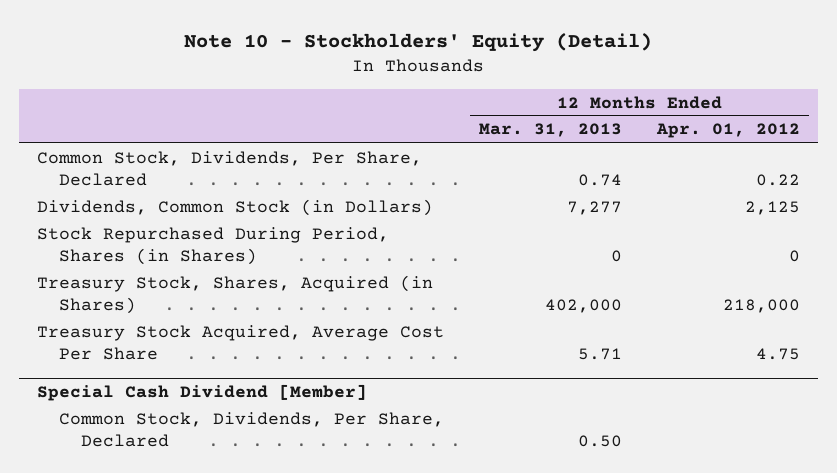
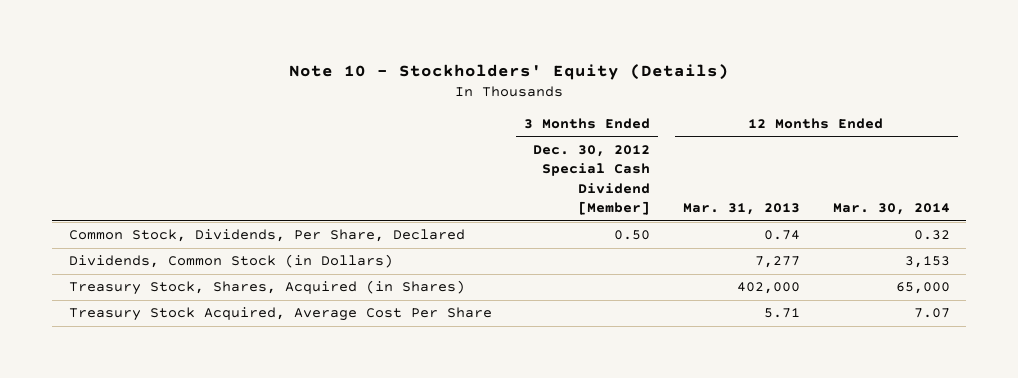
- Note 10 - Stockholders' Equity (Detail)
+ Note 10 - Stockholders' Equity (Details)
- | 12 Months Ended Mar. 31, 2013 | 12 Months Ended Apr. 01, 2012
+ | 3 Months Ended Dec. 30, 2012 Special Cash Dividend [Member] | 12 Months Ended Mar. 31, 2013 | 12 Months Ended Mar. 30, 2014
- Stock Repurchased During Period, Shares (in Shares) | 0 | 0
- Special Cash Dividend [Member]
- Common Stock, Dividends, Per Share, Declared | 0.50 |

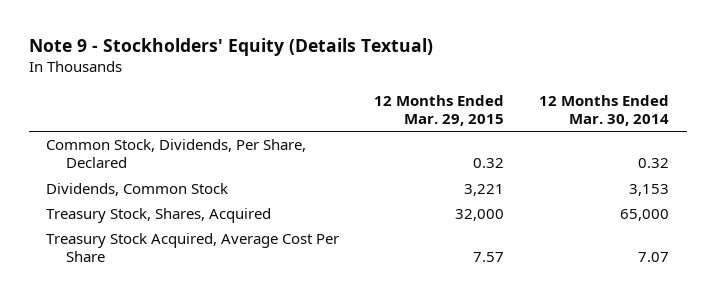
- Note 10 - Stockholders' Equity (Details)
+ Note 9 - Stockholders' Equity (Details Textual)
- | 3 Months Ended Dec. 30, 2012 Special Cash Dividend [Member] | 12 Months Ended Mar. 31, 2013 | 12 Months Ended Mar. 30, 2014
+ | 12 Months Ended Mar. 29, 2015 | 12 Months Ended Mar. 30, 2014
- Dividends, Common Stock (in Dollars) | | 7,277 | 3,153
- Treasury Stock, Shares, Acquired (in Shares) | | 402,000 | 65,000
+ Dividends, Common Stock | 3,221 | 3,153
+ Treasury Stock, Shares, Acquired | 32,000 | 65,000

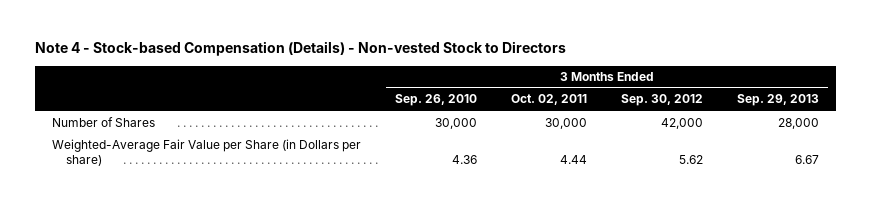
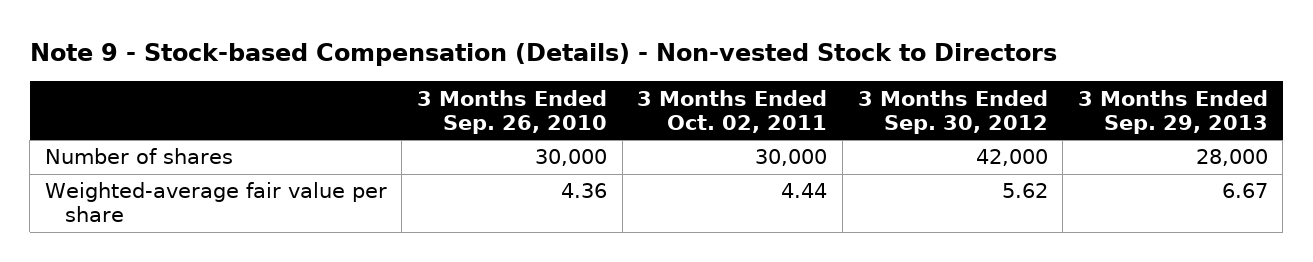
- Note 4 - Stock-based Compensation (Details) - Non-vested Stock to Directors
+ Note 9 - Stock-based Compensation (Details) - Non-vested Stock to Directors
- Number of Shares | 30,000 | 30,000 | 42,000 | 28,000
- Weighted-Average Fair Value per Share (in Dollars per share) | 4.36 | 4.44 | 5.62 | 6.67
+ Number of shares | 30,000 | 30,000 | 42,000 | 28,000
+ Weighted-average fair value per share | 4.36 | 4.44 | 5.62 | 6.67

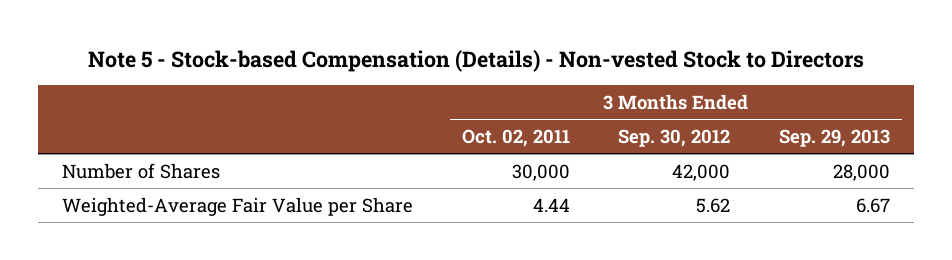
- Note 9 - Stock-based Compensation (Details) - Non-vested Stock to Directors
+ Note 5 - Stock-based Compensation (Details) - Non-vested Stock to Directors
- | 3 Months Ended Sep. 26, 2010 | 3 Months Ended Oct. 02, 2011 | 3 Months Ended Sep. 30, 2012 | 3 Months Ended Sep. 29, 2013
+ | 3 Months Ended Oct. 02, 2011 | 3 Months Ended Sep. 30, 2012 | 3 Months Ended Sep. 29, 2013
- Number of shares | 30,000 | 30,000 | 42,000 | 28,000
- Weighted-average fair value per share | 4.36 | 4.44 | 5.62 | 6.67
+ Number of Shares | 30,000 | 42,000 | 28,000
+ Weighted-Average Fair Value per Share | 4.44 | 5.62 | 6.67

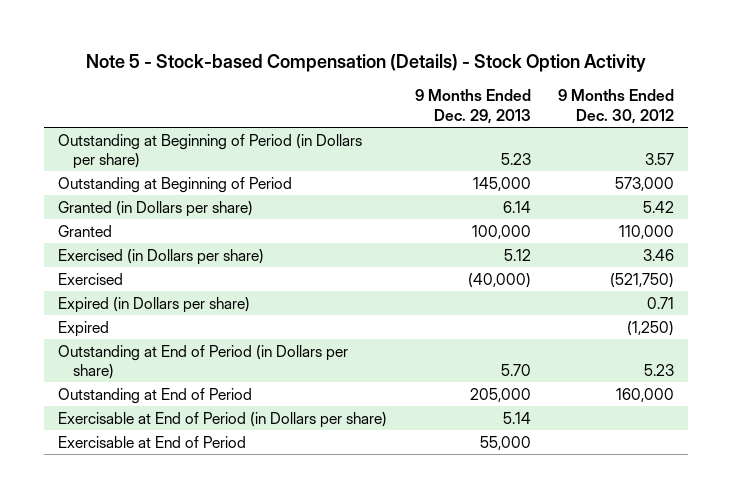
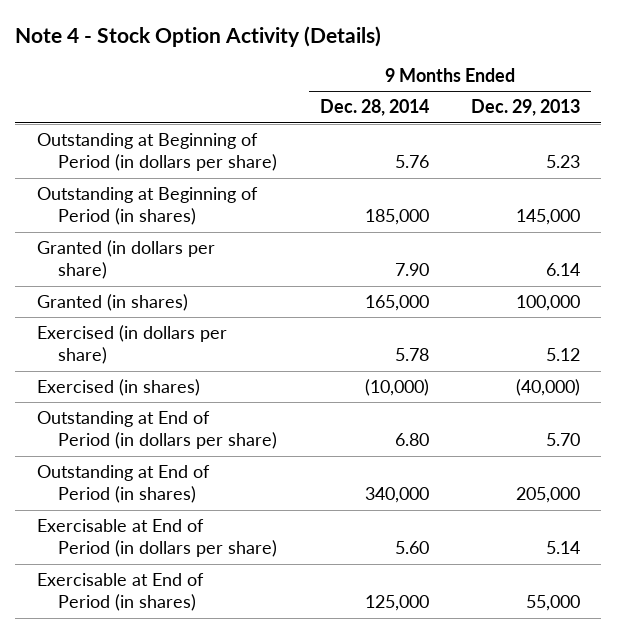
- Note 5 - Stock-based Compensation (Details) - Stock Option Activity
+ Note 4 - Stock Option Activity (Details)
- | 9 Months Ended Dec. 29, 2013 | 9 Months Ended Dec. 30, 2012
+ | 9 Months Ended Dec. 28, 2014 | 9 Months Ended Dec. 29, 2013
- Outstanding at Beginning of Period (in Dollars per share) | 5.23 | 3.57
- Outstanding at Beginning of Period | 145,000 | 573,000
- Granted (in Dollars per share) | 6.14 | 5.42
- Granted | 100,000 | 110,000
- Exercised (in Dollars per share) | 5.12 | 3.46
- Exercised | (40,000) | (521,750)
- Expired (in Dollars per share) | | 0.71
- Expired | | (1,250)
- Outstanding at End of Period (in Dollars per share) | 5.70 | 5.23
- Outstanding at End of Period | 205,000 | 160,000
- Exercisable at End of Period (in Dollars per share) | 5.14 |
- Exercisable at End of Period | 55,000 |
+ Outstanding at Beginning of Period (in dollars per share) | 5.76 | 5.23
+ Outstanding at Beginning of Period (in shares) | 185,000 | 145,000
+ Granted (in dollars per share) | 7.90 | 6.14
+ Granted (in shares) | 165,000 | 100,000
+ Exercised (in dollars per share) | 5.78 | 5.12
+ Exercised (in shares) | (10,000) | (40,000)
+ Outstanding at End of Period (in dollars per share) | 6.80 | 5.70
+ Outstanding at End of Period (in shares) | 340,000 | 205,000
+ Exercisable at End of Period (in dollars per share) | 5.60 | 5.14
+ Exercisable at End of Period (in shares) | 125,000 | 55,000

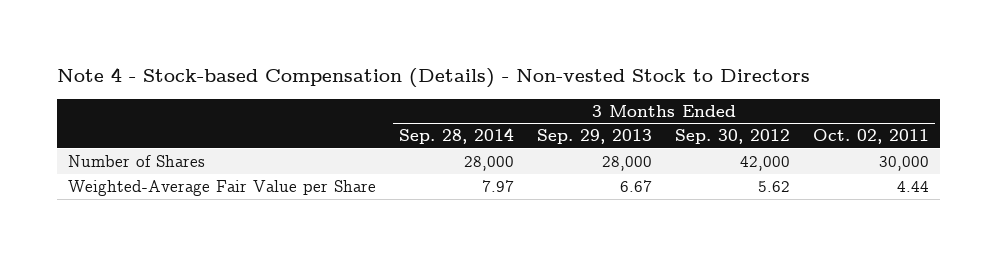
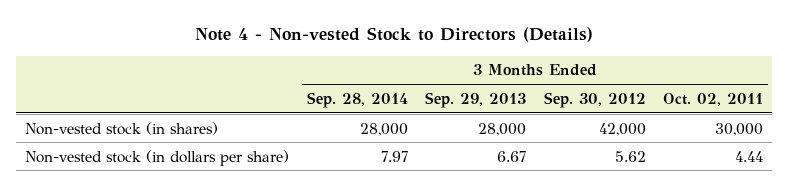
- Note 4 - Stock-based Compensation (Details) - Non-vested Stock to Directors
+ Note 4 - Non-vested Stock to Directors (Details)
- Number of Shares | 28,000 | 28,000 | 42,000 | 30,000
- Weighted-Average Fair Value per Share | 7.97 | 6.67 | 5.62 | 4.44
+ Non-vested stock (in shares) | 28,000 | 28,000 | 42,000 | 30,000
+ Non-vested stock (in dollars per share) | 7.97 | 6.67 | 5.62 | 4.44

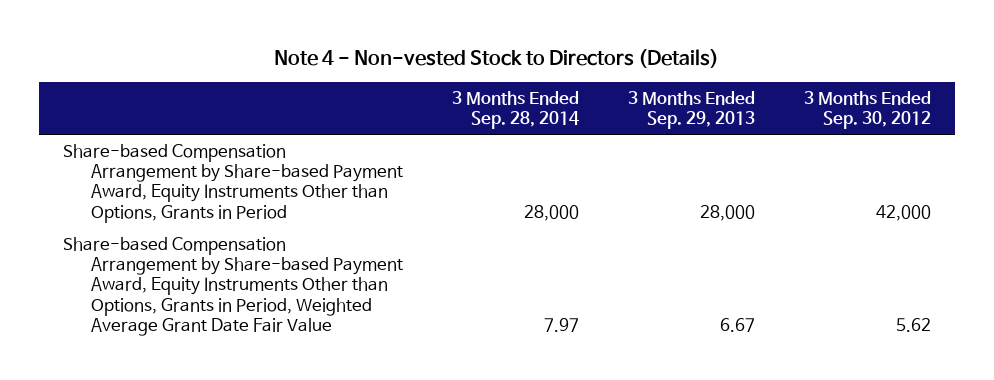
- | 3 Months Ended Sep. 28, 2014 | 3 Months Ended Sep. 29, 2013 | 3 Months Ended Sep. 30, 2012 | 3 Months Ended Oct. 02, 2011
+ | 3 Months Ended Sep. 28, 2014 | 3 Months Ended Sep. 29, 2013 | 3 Months Ended Sep. 30, 2012
- Non-vested stock (in shares) | 28,000 | 28,000 | 42,000 | 30,000
- Non-vested stock (in dollars per share) | 7.97 | 6.67 | 5.62 | 4.44
+ Share-based Compensation Arrangement by Share-based Payment Award, Equity Instruments Other than Options, Grants in Period | 28,000 | 28,000 | 42,000
+ Share-based Compensation Arrangement by Share-based Payment Award, Equity Instruments Other than Options, Grants in Period, Weighted Average Grant Date Fair Value | 7.97 | 6.67 | 5.62

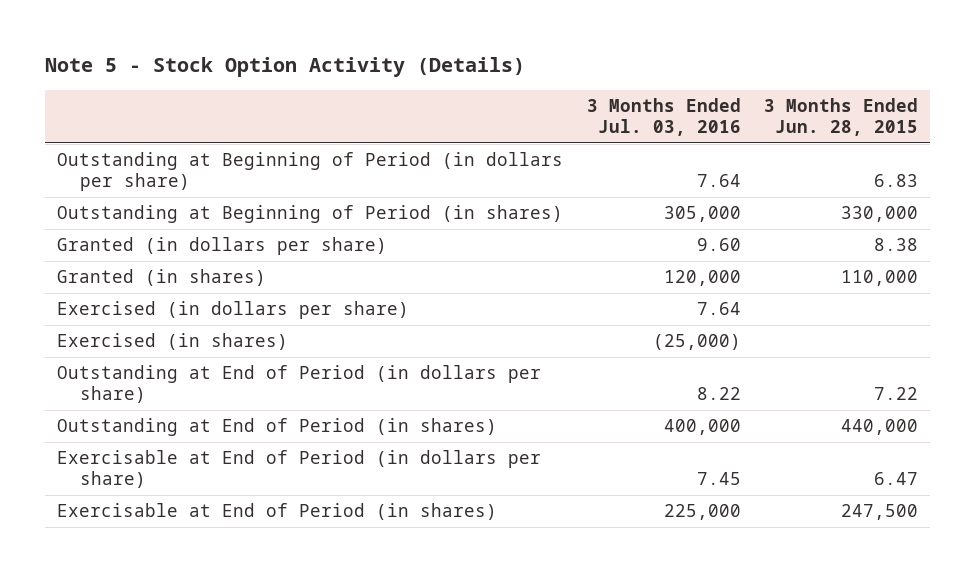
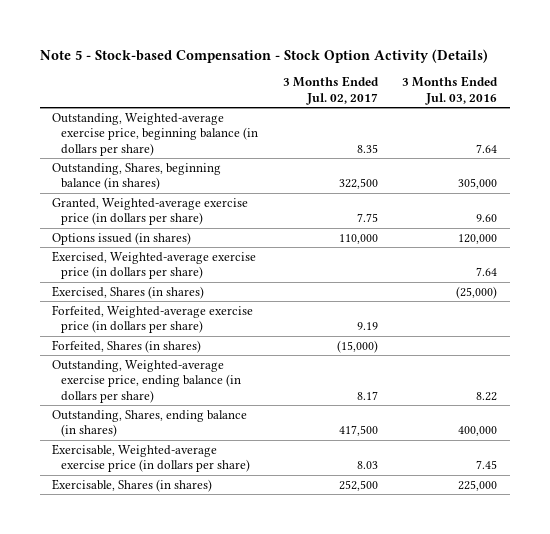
- Note 5 - Stock Option Activity (Details)
+ Note 5 - Stock-based Compensation - Stock Option Activity (Details)
- | 3 Months Ended Jul. 03, 2016 | 3 Months Ended Jun. 28, 2015
+ | 3 Months Ended Jul. 02, 2017 | 3 Months Ended Jul. 03, 2016
- Outstanding at Beginning of Period (in dollars per share) | 7.64 | 6.83
- Outstanding at Beginning of Period (in shares) | 305,000 | 330,000
- Granted (in dollars per share) | 9.60 | 8.38
- Granted (in shares) | 120,000 | 110,000
- Exercised (in dollars per share) | 7.64 |
- Exercised (in shares) | (25,000) |
- Outstanding at End of Period (in dollars per share) | 8.22 | 7.22
- Outstanding at End of Period (in shares) | 400,000 | 440,000
- Exercisable at End of Period (in dollars per share) | 7.45 | 6.47
- Exercisable at End of Period (in shares) | 225,000 | 247,500
+ Outstanding, Weighted-average exercise price, beginning balance (in dollars per share) | 8.35 | 7.64
+ Outstanding, Shares, beginning balance (in shares) | 322,500 | 305,000
+ Granted, Weighted-average exercise price (in dollars per share) | 7.75 | 9.60
+ Options issued (in shares) | 110,000 | 120,000
+ Exercised, Weighted-average exercise price (in dollars per share) | | 7.64
+ Exercised, Shares (in shares) | | (25,000)
+ Forfeited, Weighted-average exercise price (in dollars per share) | 9.19 |
+ Forfeited, Shares (in shares) | (15,000) |
+ Outstanding, Weighted-average exercise price, ending balance (in dollars per share) | 8.17 | 8.22
+ Outstanding, Shares, ending balance (in shares) | 417,500 | 400,000
+ Exercisable, Weighted-average exercise price (in dollars per share) | 8.03 | 7.45
+ Exercisable, Shares (in shares) | 252,500 | 225,000

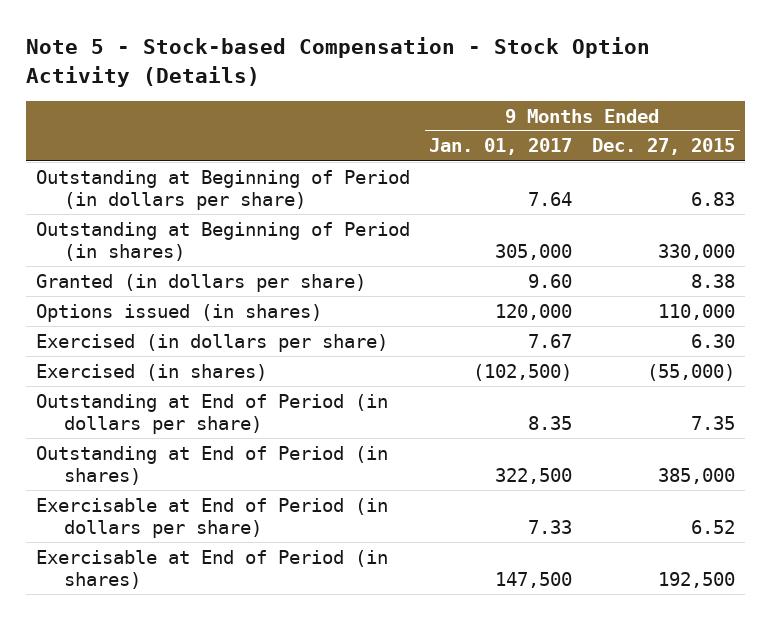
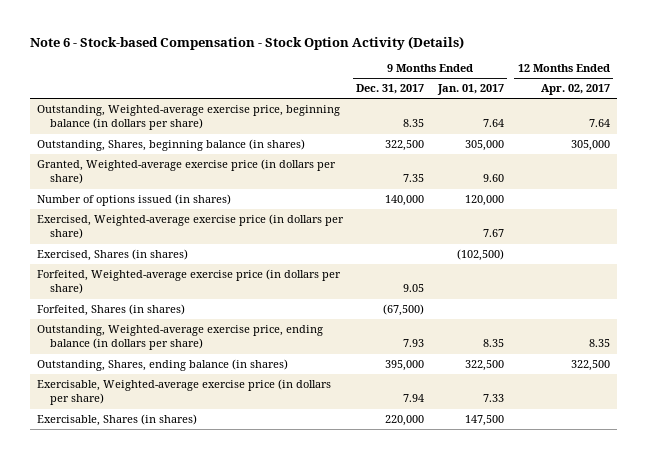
- Note 5 - Stock-based Compensation - Stock Option Activity (Details)
+ Note 6 - Stock-based Compensation - Stock Option Activity (Details)
- | 9 Months Ended Jan. 01, 2017 | 9 Months Ended Dec. 27, 2015
+ | 9 Months Ended Dec. 31, 2017 | 9 Months Ended Jan. 01, 2017 | 12 Months Ended Apr. 02, 2017
- Outstanding at Beginning of Period (in dollars per share) | 7.64 | 6.83
- Outstanding at Beginning of Period (in shares) | 305,000 | 330,000
- Granted (in dollars per share) | 9.60 | 8.38
- Options issued (in shares) | 120,000 | 110,000
- Exercised (in dollars per share) | 7.67 | 6.30
- Exercised (in shares) | (102,500) | (55,000)
- Outstanding at End of Period (in dollars per share) | 8.35 | 7.35
- Outstanding at End of Period (in shares) | 322,500 | 385,000
- Exercisable at End of Period (in dollars per share) | 7.33 | 6.52
- Exercisable at End of Period (in shares) | 147,500 | 192,500
+ Outstanding, Weighted-average exercise price, beginning balance (in dollars per share) | 8.35 | 7.64 | 7.64
+ Outstanding, Shares, beginning balance (in shares) | 322,500 | 305,000 | 305,000
+ Granted, Weighted-average exercise price (in dollars per share) | 7.35 | 9.60 |
+ Number of options issued (in shares) | 140,000 | 120,000 |
+ Exercised, Weighted-average exercise price (in dollars per share) | | 7.67 |
+ Exercised, Shares (in shares) | | (102,500) |
+ Forfeited, Weighted-average exercise price (in dollars per share) | 9.05 | |
+ Forfeited, Shares (in shares) | (67,500) | |
+ Outstanding, Weighted-average exercise price, ending balance (in dollars per share) | 7.93 | 8.35 | 8.35
+ Outstanding, Shares, ending balance (in shares) | 395,000 | 322,500 | 322,500
+ Exercisable, Weighted-average exercise price (in dollars per share) | 7.94 | 7.33 |
+ Exercisable, Shares (in shares) | 220,000 | 147,500 |

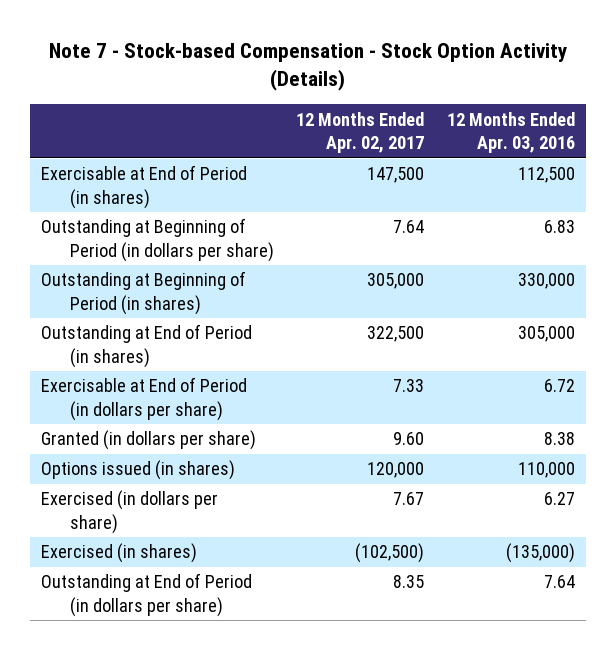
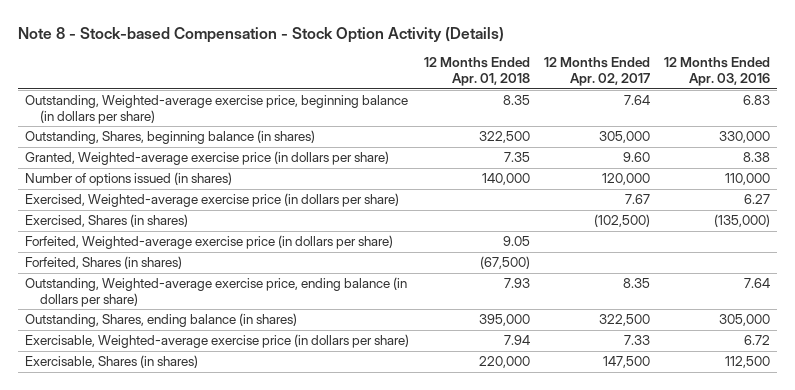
- Note 7 - Stock-based Compensation - Stock Option Activity (Details)
+ Note 8 - Stock-based Compensation - Stock Option Activity (Details)
- | 12 Months Ended Apr. 02, 2017 | 12 Months Ended Apr. 03, 2016
+ | 12 Months Ended Apr. 01, 2018 | 12 Months Ended Apr. 02, 2017 | 12 Months Ended Apr. 03, 2016
- Exercisable at End of Period (in shares) | 147,500 | 112,500
- Outstanding at Beginning of Period (in dollars per share) | 7.64 | 6.83
- Outstanding at Beginning of Period (in shares) | 305,000 | 330,000
- Outstanding at End of Period (in shares) | 322,500 | 305,000
- Exercisable at End of Period (in dollars per share) | 7.33 | 6.72
- Granted (in dollars per share) | 9.60 | 8.38
- Options issued (in shares) | 120,000 | 110,000
- Exercised (in dollars per share) | 7.67 | 6.27
- Exercised (in shares) | (102,500) | (135,000)
- Outstanding at End of Period (in dollars per share) | 8.35 | 7.64
+ Outstanding, Weighted-average exercise price, beginning balance (in dollars per share) | 8.35 | 7.64 | 6.83
+ Outstanding, Shares, beginning balance (in shares) | 322,500 | 305,000 | 330,000
+ Granted, Weighted-average exercise price (in dollars per share) | 7.35 | 9.60 | 8.38
+ Number of options issued (in shares) | 140,000 | 120,000 | 110,000
+ Exercised, Weighted-average exercise price (in dollars per share) | | 7.67 | 6.27
+ Exercised, Shares (in shares) | | (102,500) | (135,000)
+ Forfeited, Weighted-average exercise price (in dollars per share) | 9.05 | |
+ Forfeited, Shares (in shares) | (67,500) | |
+ Outstanding, Weighted-average exercise price, ending balance (in dollars per share) | 7.93 | 8.35 | 7.64
+ Outstanding, Shares, ending balance (in shares) | 395,000 | 322,500 | 305,000
+ Exercisable, Weighted-average exercise price (in dollars per share) | 7.94 | 7.33 | 6.72
+ Exercisable, Shares (in shares) | 220,000 | 147,500 | 112,500

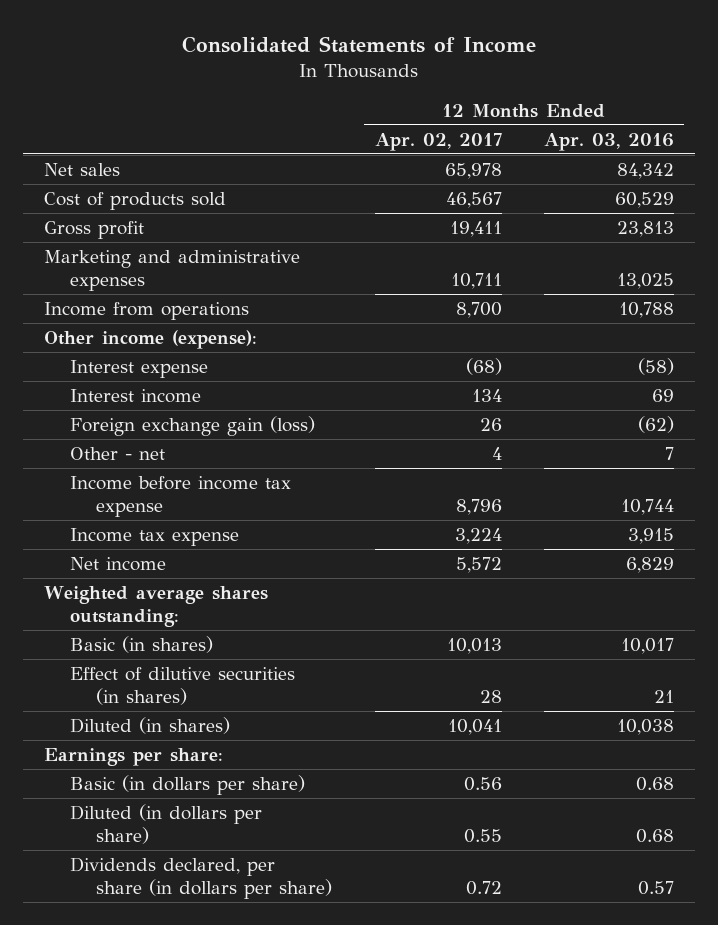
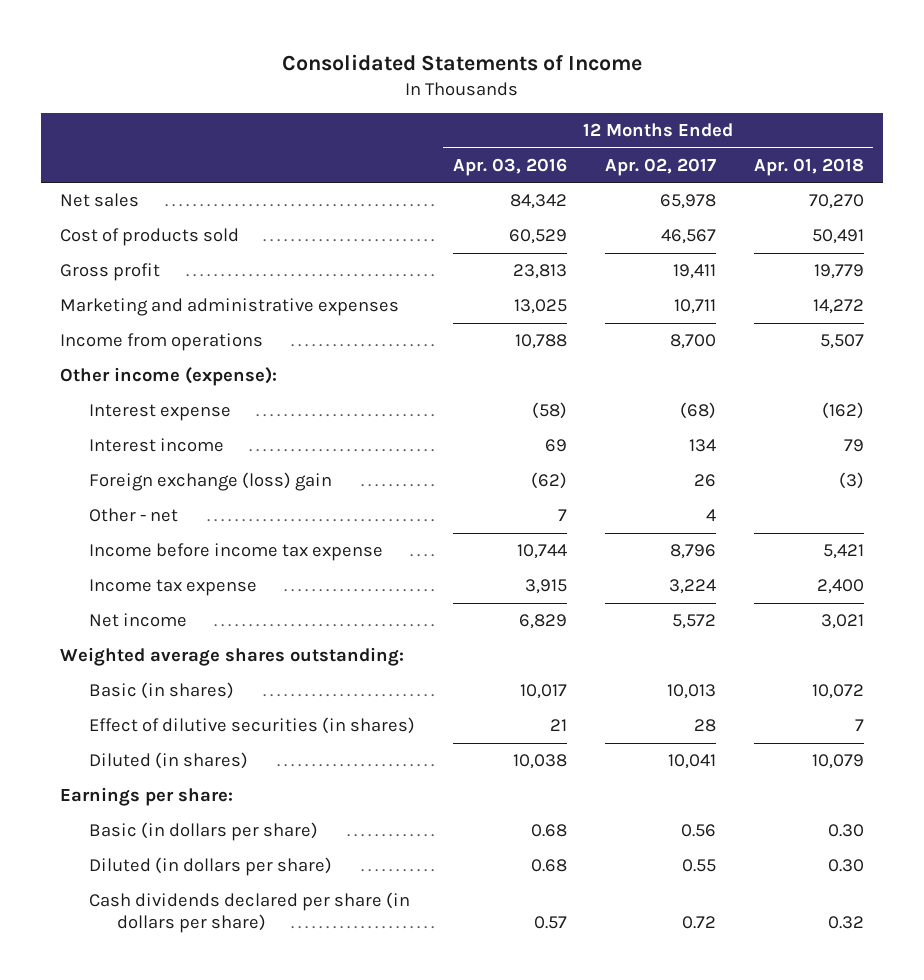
- | 12 Months Ended Apr. 02, 2017 | 12 Months Ended Apr. 03, 2016
+ | 12 Months Ended Apr. 03, 2016 | 12 Months Ended Apr. 02, 2017 | 12 Months Ended Apr. 01, 2018
- Foreign exchange gain (loss) | 26 | (62)
+ Foreign exchange (loss) gain | (62) | 26 | (3)
- Dividends declared, per share (in dollars per share) | 0.72 | 0.57
+ Cash dividends declared per share (in dollars per share) | 0.57 | 0.72 | 0.32

